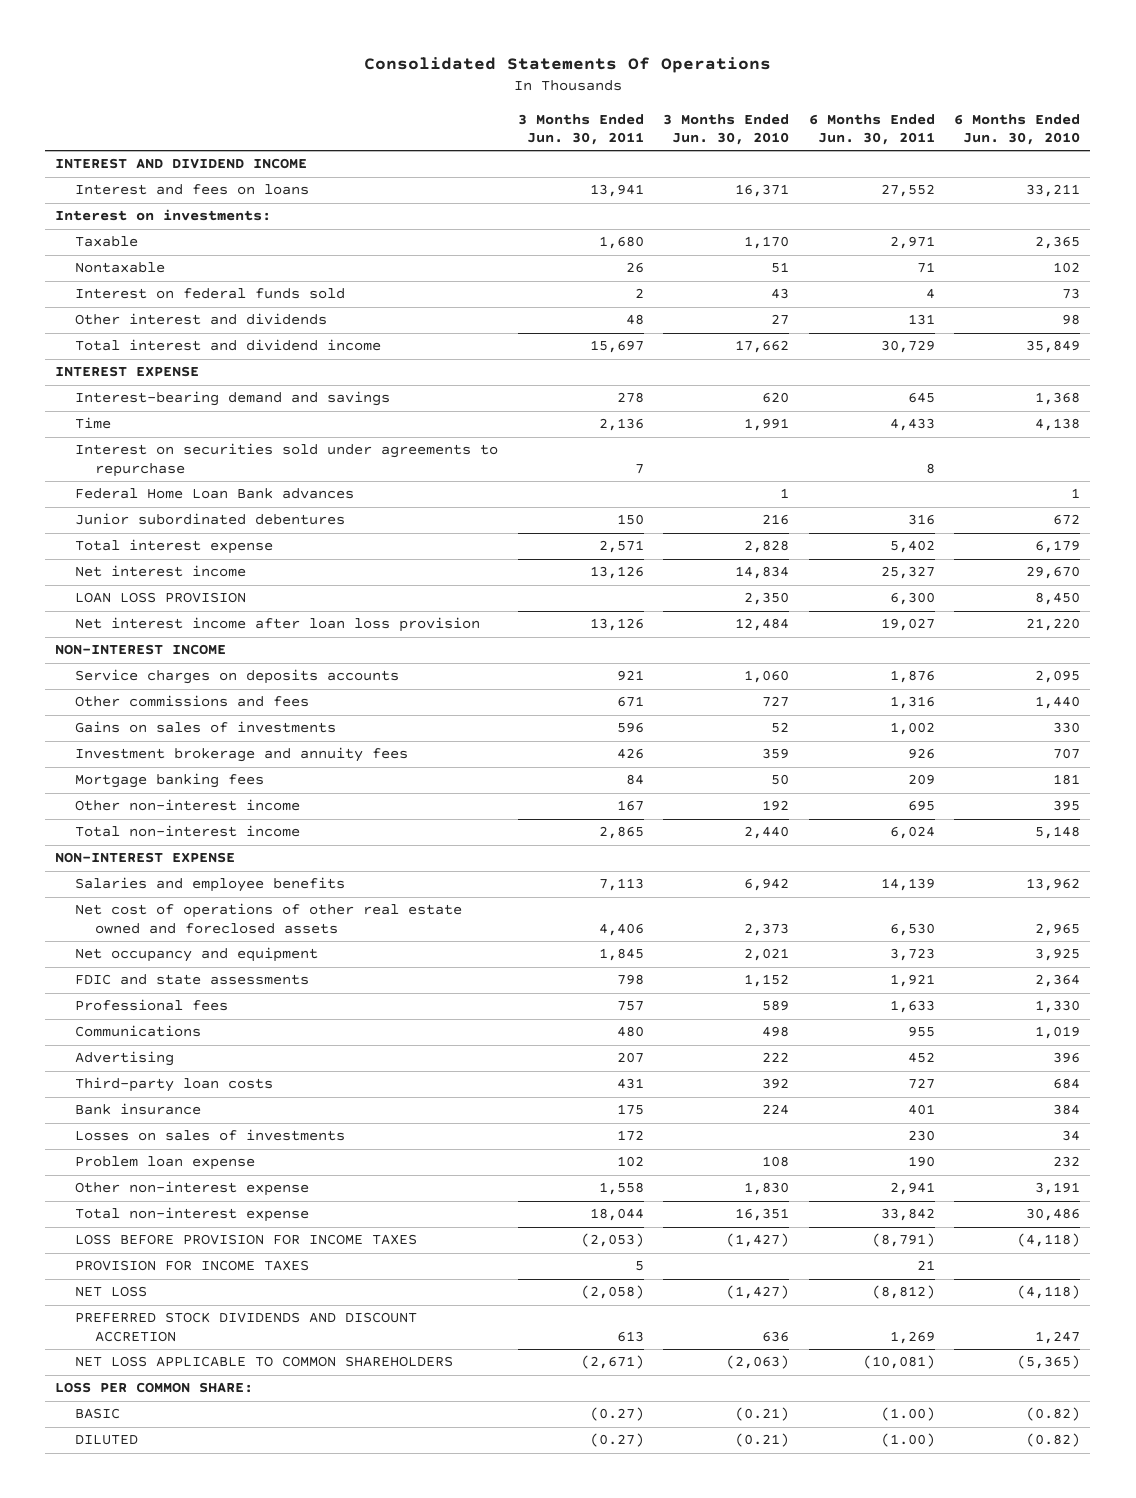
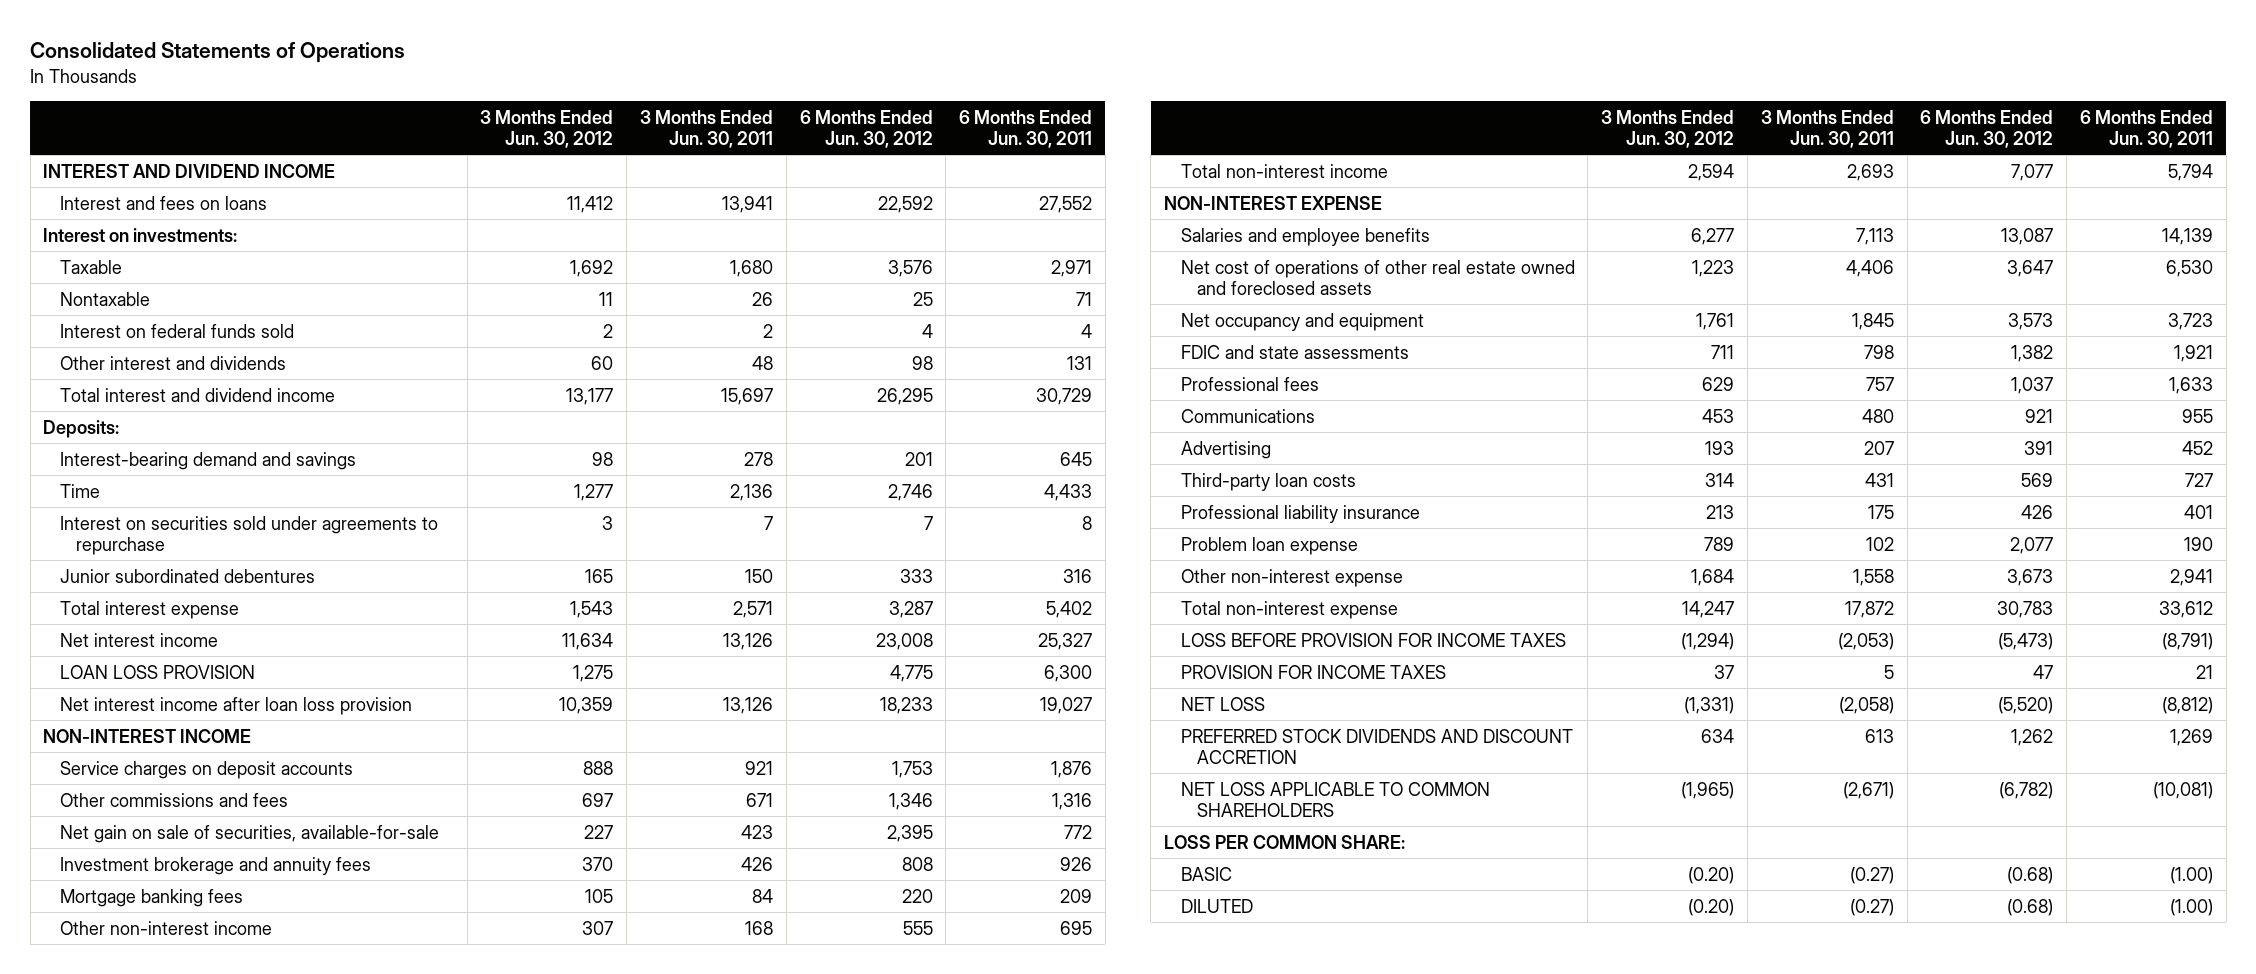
- Consolidated Statements Of Operations
+ Consolidated Statements of Operations
- | 3 Months Ended Jun. 30, 2011 | 3 Months Ended Jun. 30, 2010 | 6 Months Ended Jun. 30, 2011 | 6 Months Ended Jun. 30, 2010
+ | 3 Months Ended Jun. 30, 2012 | 3 Months Ended Jun. 30, 2011 | 6 Months Ended Jun. 30, 2012 | 6 Months Ended Jun. 30, 2011
- INTEREST EXPENSE
+ Deposits:
- Federal Home Loan Bank advances | | 1 | | 1
- Service charges on deposits accounts | 921 | 1,060 | 1,876 | 2,095
+ Service charges on deposit accounts | 888 | 921 | 1,753 | 1,876
- Gains on sales of investments | 596 | 52 | 1,002 | 330
+ Net gain on sale of securities, available-for-sale | 227 | 423 | 2,395 | 772
- Other non-interest income | 167 | 192 | 695 | 395
- Total non-interest income | 2,865 | 2,440 | 6,024 | 5,148
+ Other non-interest income | 307 | 168 | 555 | 695
+ Total non-interest income | 2,594 | 2,693 | 7,077 | 5,794
- Bank insurance | 175 | 224 | 401 | 384
- Losses on sales of investments | 172 | | 230 | 34
+ Professional liability insurance | 213 | 175 | 426 | 401
- Total non-interest expense | 18,044 | 16,351 | 33,842 | 30,486
+ Total non-interest expense | 14,247 | 17,872 | 30,783 | 33,612

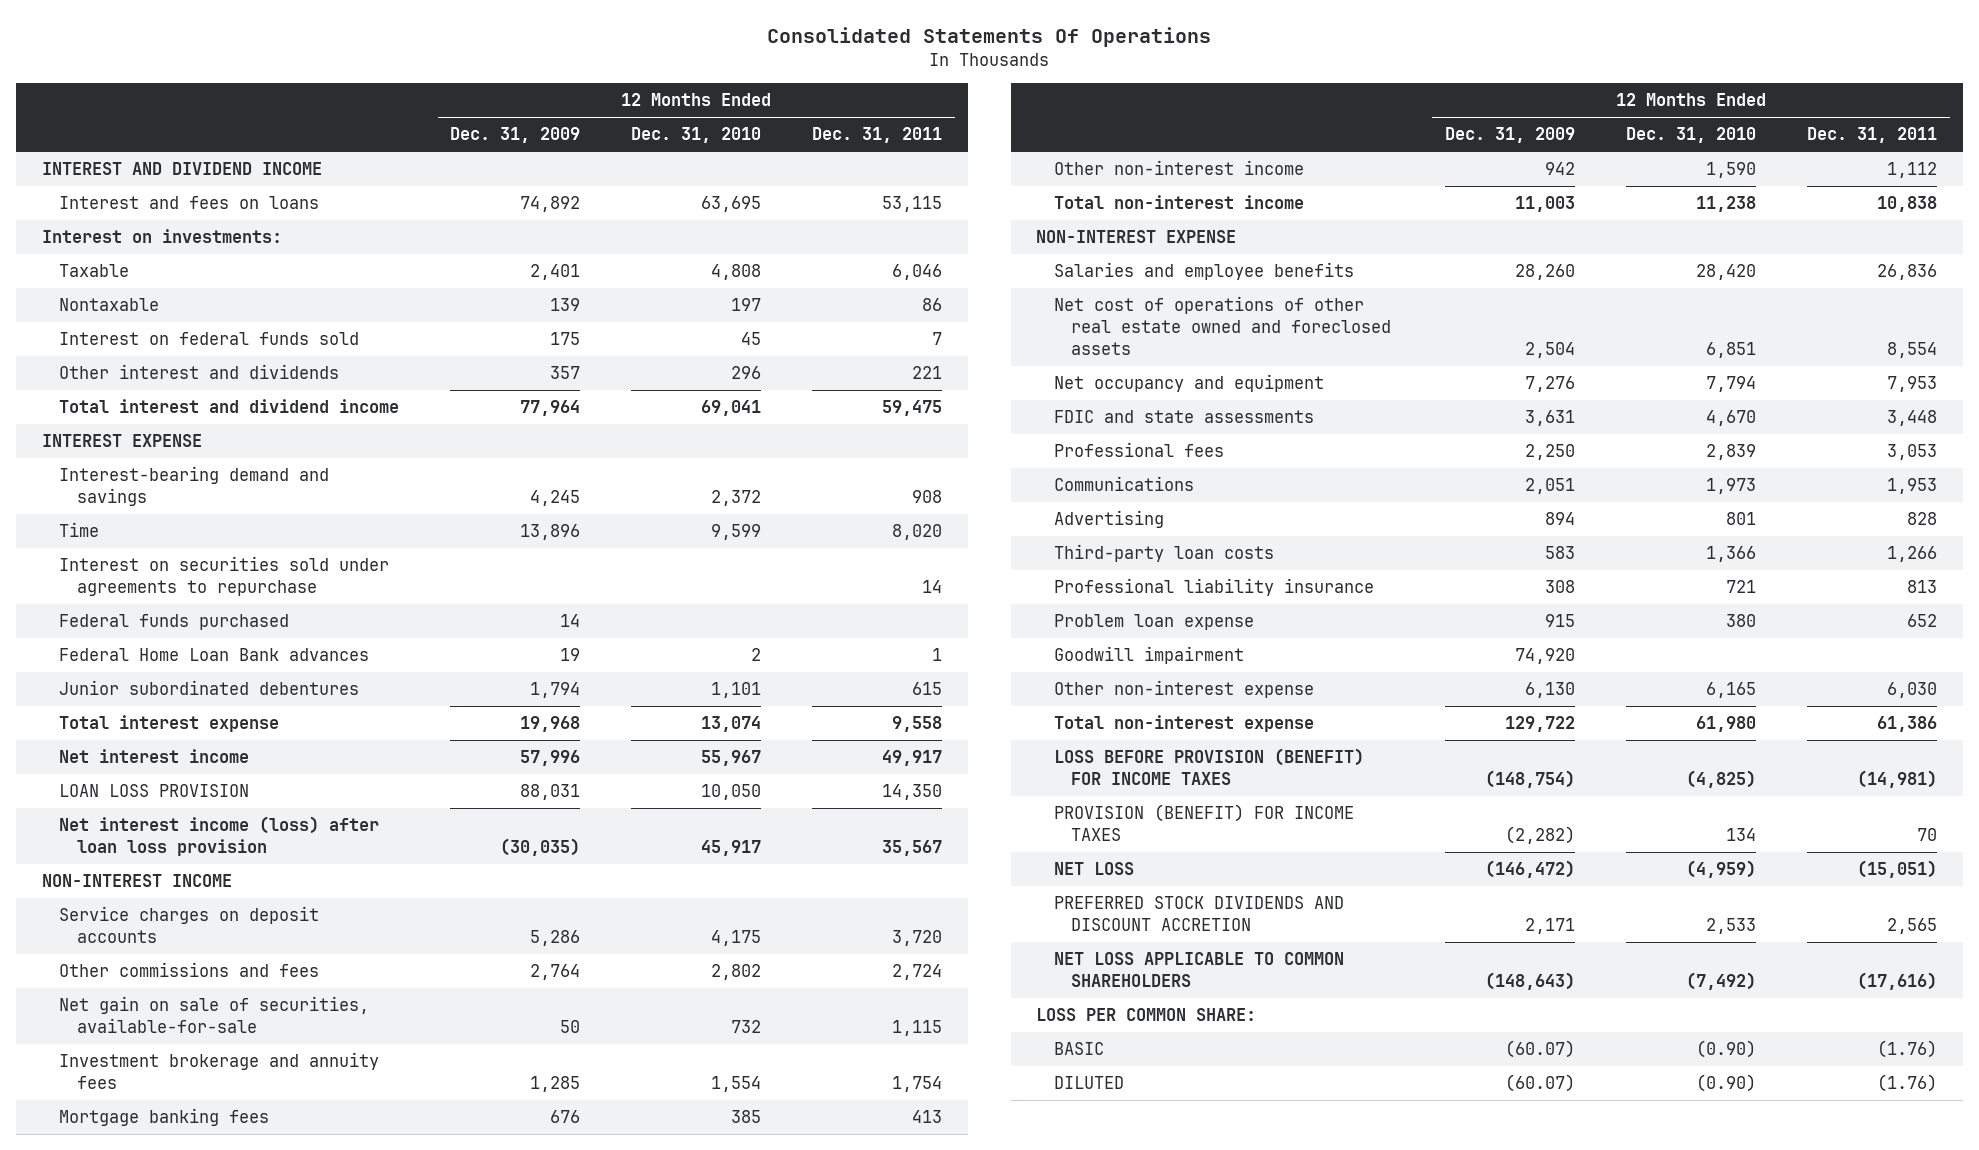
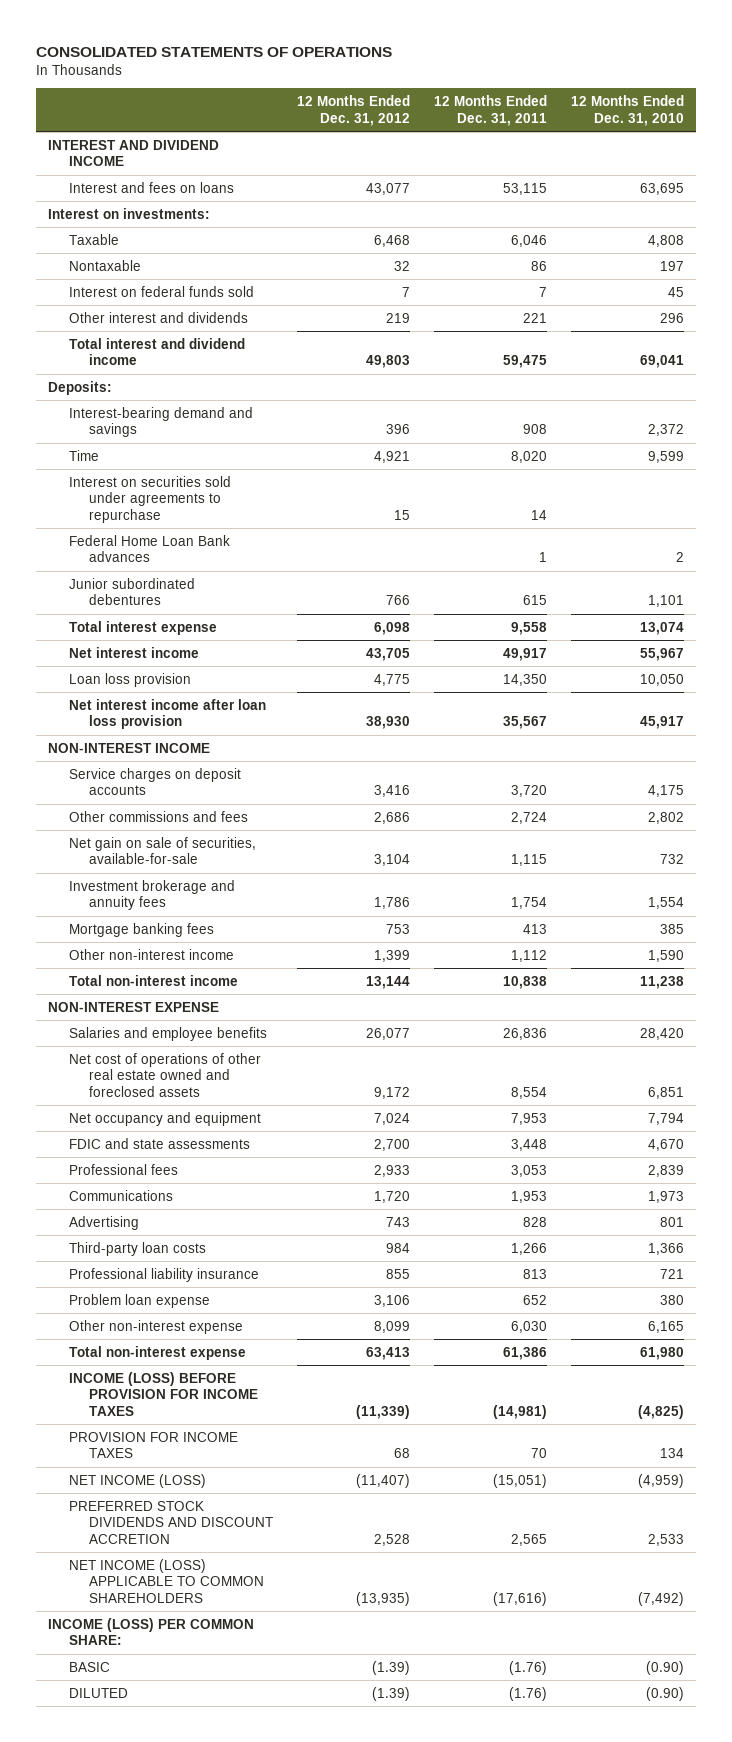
- Consolidated Statements Of Operations
+ CONSOLIDATED STATEMENTS OF OPERATIONS
- | 12 Months Ended Dec. 31, 2009 | 12 Months Ended Dec. 31, 2010 | 12 Months Ended Dec. 31, 2011
+ | 12 Months Ended Dec. 31, 2012 | 12 Months Ended Dec. 31, 2011 | 12 Months Ended Dec. 31, 2010
- INTEREST EXPENSE
+ Deposits:
- Federal funds purchased | 14 | |
- LOAN LOSS PROVISION | 88,031 | 10,050 | 14,350
- Net interest income (loss) after loan loss provision | (30,035) | 45,917 | 35,567
+ Loan loss provision | 4,775 | 14,350 | 10,050
+ Net interest income after loan loss provision | 38,930 | 35,567 | 45,917
- Goodwill impairment | 74,920 | |
- LOSS BEFORE PROVISION (BENEFIT) FOR INCOME TAXES | (148,754) | (4,825) | (14,981)
- PROVISION (BENEFIT) FOR INCOME TAXES | (2,282) | 134 | 70
- NET LOSS | (146,472) | (4,959) | (15,051)
+ INCOME (LOSS) BEFORE PROVISION FOR INCOME TAXES | (11,339) | (14,981) | (4,825)
+ PROVISION FOR INCOME TAXES | 68 | 70 | 134
+ NET INCOME (LOSS) | (11,407) | (15,051) | (4,959)
- NET LOSS APPLICABLE TO COMMON SHAREHOLDERS | (148,643) | (7,492) | (17,616)
- LOSS PER COMMON SHARE:
+ NET INCOME (LOSS) APPLICABLE TO COMMON SHAREHOLDERS | (13,935) | (17,616) | (7,492)
+ INCOME (LOSS) PER COMMON SHARE:

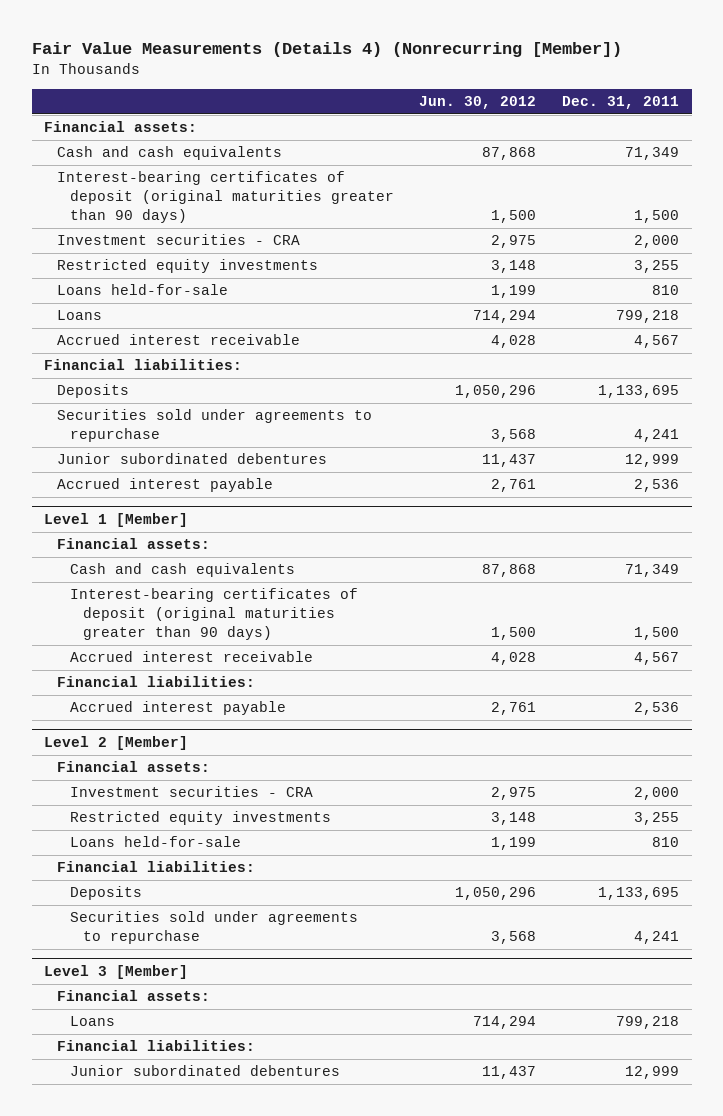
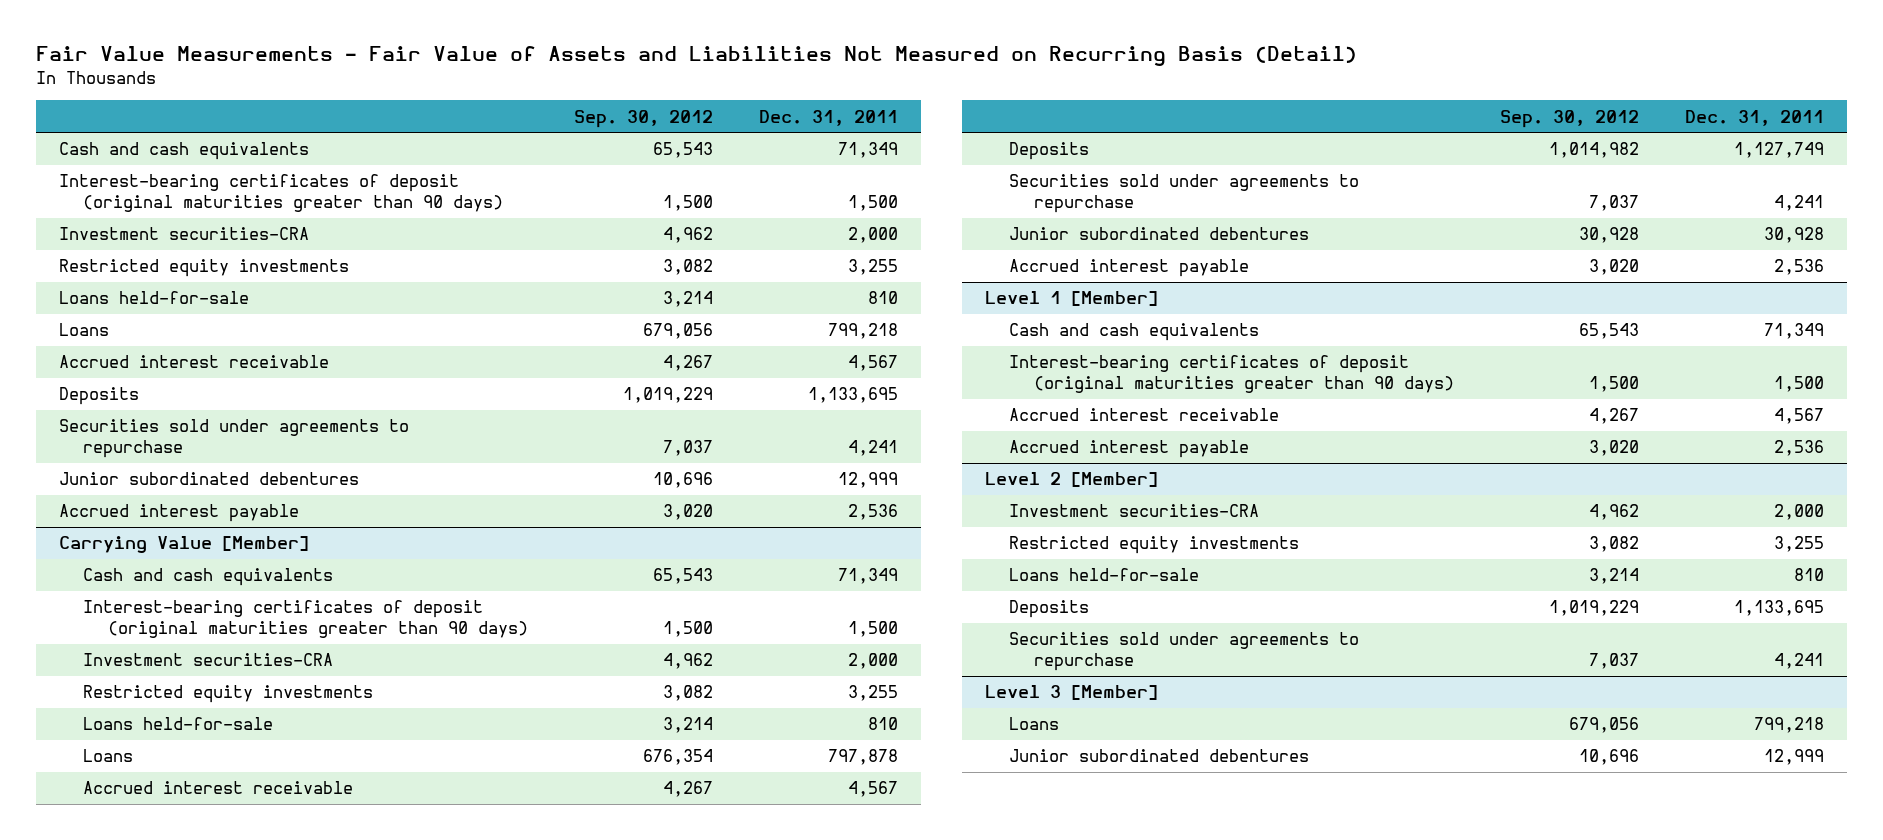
- Fair Value Measurements (Details 4) (Nonrecurring [Member])
+ Fair Value Measurements - Fair Value of Assets and Liabilities Not Measured on Recurring Basis (Detail)
- | Jun. 30, 2012 | Dec. 31, 2011
+ | Sep. 30, 2012 | Dec. 31, 2011
- Financial assets:
- Investment securities - CRA | 2,975 | 2,000
+ Investment securities-CRA | 4,962 | 2,000
- Financial liabilities:
+ Carrying Value [Member]
+ Cash and cash equivalents | 65,543 | 71,349
+ Interest-bearing certificates of deposit (original maturities greater than 90 days) | 1,500 | 1,500
+ Investment securities-CRA | 4,962 | 2,000
+ Restricted equity investments | 3,082 | 3,255
+ Loans held-for-sale | 3,214 | 810
+ Loans | 676,354 | 797,878
+ Accrued interest receivable | 4,267 | 4,567
+ Deposits | 1,014,982 | 1,127,749
+ Securities sold under agreements to repurchase | 7,037 | 4,241
+ Junior subordinated debentures | 30,928 | 30,928
+ Accrued interest payable | 3,020 | 2,536
@ Level 1 [Member]
- Financial assets:
- Financial liabilities:
@ Level 2 [Member]
- Financial assets:
- Investment securities - CRA | 2,975 | 2,000
+ Investment securities-CRA | 4,962 | 2,000
- Financial liabilities:
@ Level 3 [Member]
- Financial assets:
- Financial liabilities:

